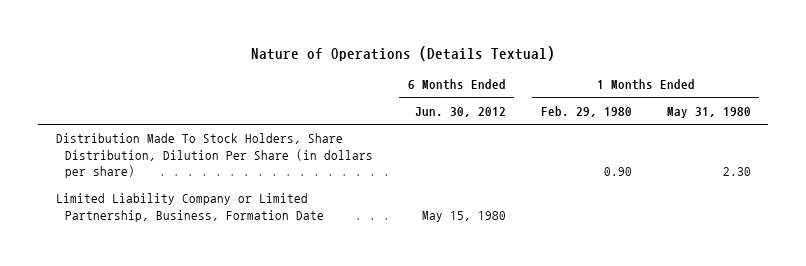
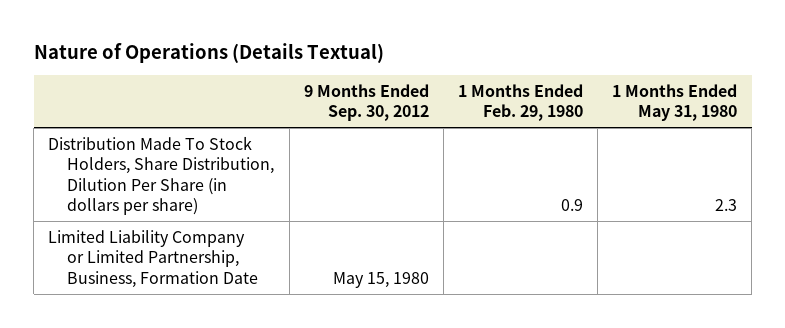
- | 6 Months Ended Jun. 30, 2012 | 1 Months Ended Feb. 29, 1980 | 1 Months Ended May 31, 1980
+ | 9 Months Ended Sep. 30, 2012 | 1 Months Ended Feb. 29, 1980 | 1 Months Ended May 31, 1980
- Distribution Made To Stock Holders, Share Distribution, Dilution Per Share (in dollars per share) | | 0.90 | 2.30
+ Distribution Made To Stock Holders, Share Distribution, Dilution Per Share (in dollars per share) | | 0.9 | 2.3

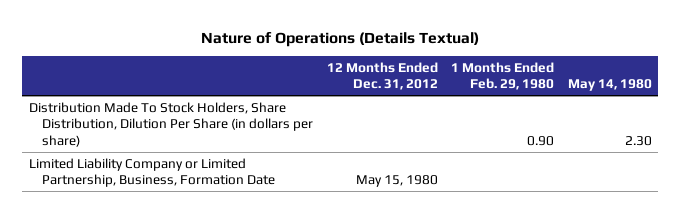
- | 9 Months Ended Sep. 30, 2012 | 1 Months Ended Feb. 29, 1980 | 1 Months Ended May 31, 1980
+ | 12 Months Ended Dec. 31, 2012 | 1 Months Ended Feb. 29, 1980 | May 14, 1980
- Distribution Made To Stock Holders, Share Distribution, Dilution Per Share (in dollars per share) | | 0.9 | 2.3
+ Distribution Made To Stock Holders, Share Distribution, Dilution Per Share (in dollars per share) | | 0.90 | 2.30

